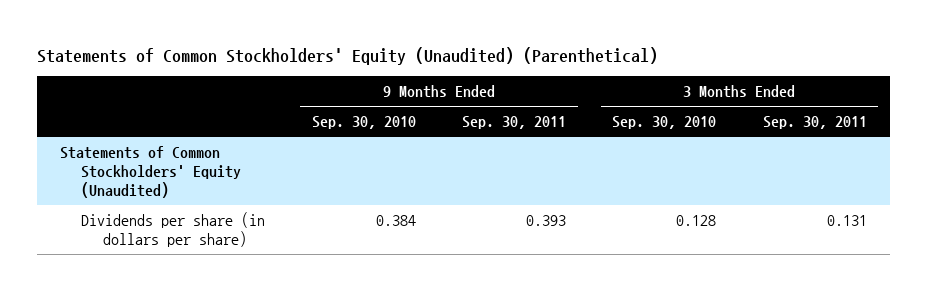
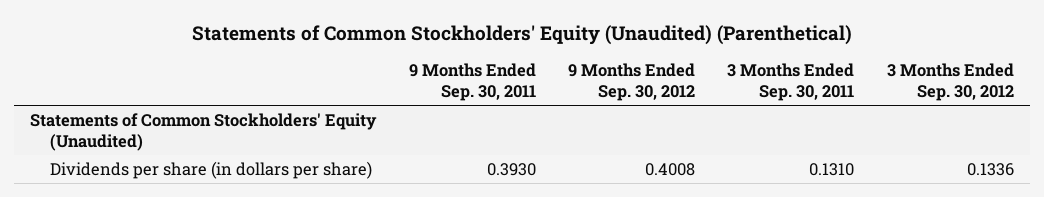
- | 9 Months Ended Sep. 30, 2010 | 9 Months Ended Sep. 30, 2011 | 3 Months Ended Sep. 30, 2010 | 3 Months Ended Sep. 30, 2011
+ | 9 Months Ended Sep. 30, 2011 | 9 Months Ended Sep. 30, 2012 | 3 Months Ended Sep. 30, 2011 | 3 Months Ended Sep. 30, 2012
- Dividends per share (in dollars per share) | 0.384 | 0.393 | 0.128 | 0.131
+ Dividends per share (in dollars per share) | 0.3930 | 0.4008 | 0.1310 | 0.1336

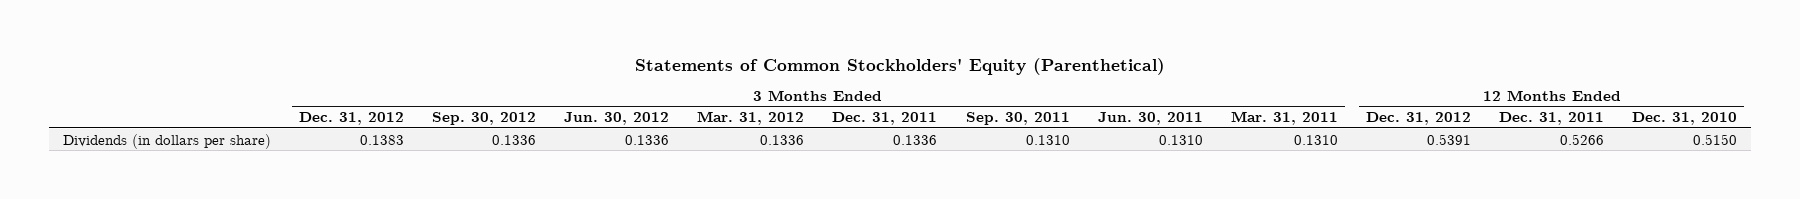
- Statements of Common Stockholders' Equity (Unaudited) (Parenthetical)
+ Statements of Common Stockholders' Equity (Parenthetical)
- | 9 Months Ended Sep. 30, 2011 | 9 Months Ended Sep. 30, 2012 | 3 Months Ended Sep. 30, 2011 | 3 Months Ended Sep. 30, 2012
+ | 3 Months Ended Dec. 31, 2012 | 3 Months Ended Sep. 30, 2012 | 3 Months Ended Jun. 30, 2012 | 3 Months Ended Mar. 31, 2012 | 3 Months Ended Dec. 31, 2011 | 3 Months Ended Sep. 30, 2011 | 3 Months Ended Jun. 30, 2011 | 3 Months Ended Mar. 31, 2011 | 12 Months Ended Dec. 31, 2012 | 12 Months Ended Dec. 31, 2011 | 12 Months Ended Dec. 31, 2010
- Statements of Common Stockholders' Equity (Unaudited)
- Dividends per share (in dollars per share) | 0.3930 | 0.4008 | 0.1310 | 0.1336
+ Dividends (in dollars per share) | 0.1383 | 0.1336 | 0.1336 | 0.1336 | 0.1336 | 0.1310 | 0.1310 | 0.1310 | 0.5391 | 0.5266 | 0.5150

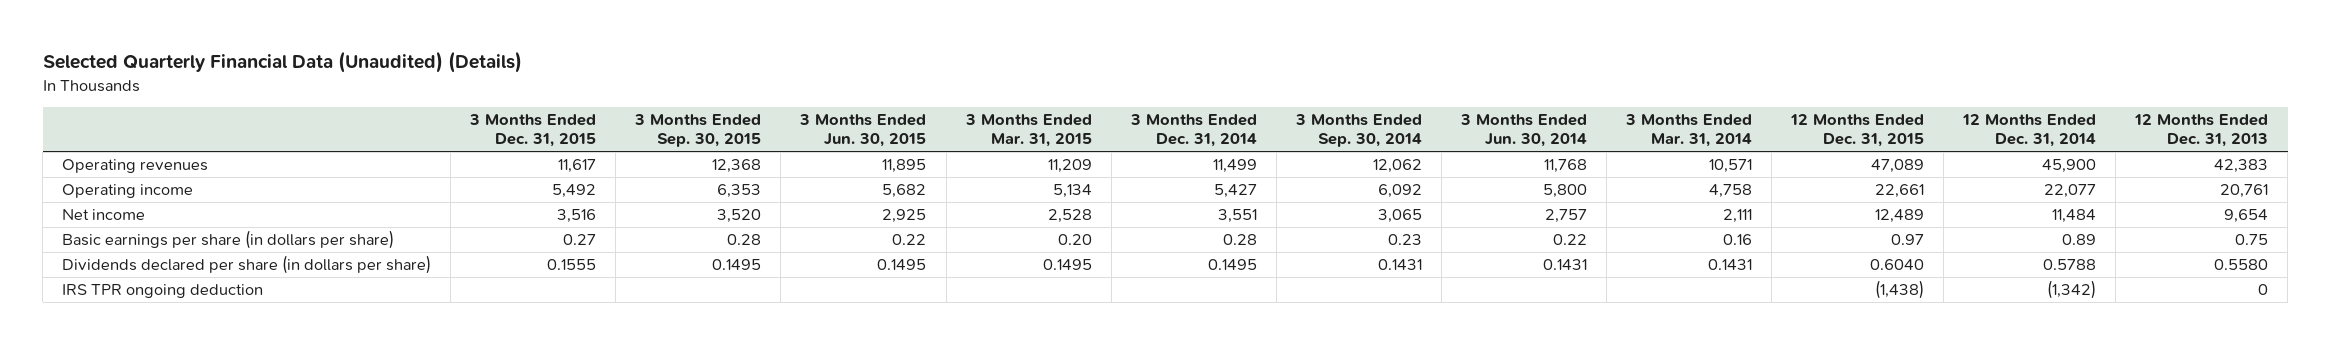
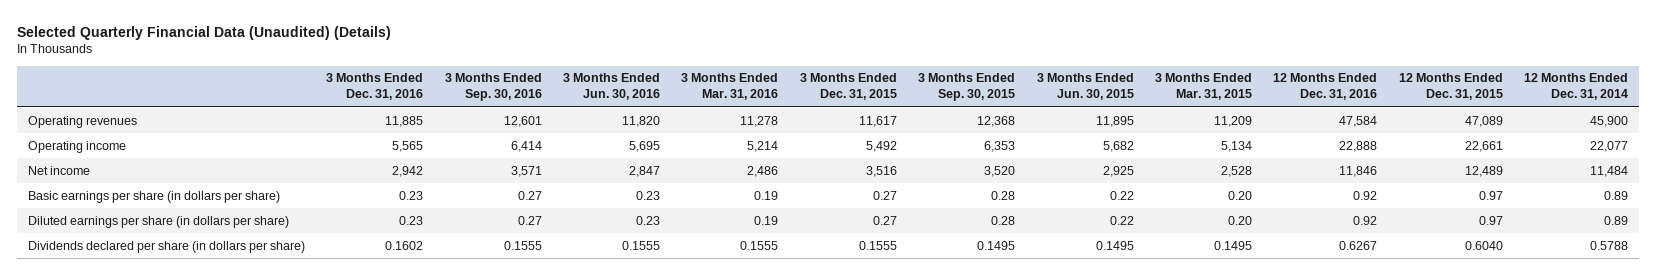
- | 3 Months Ended Dec. 31, 2015 | 3 Months Ended Sep. 30, 2015 | 3 Months Ended Jun. 30, 2015 | 3 Months Ended Mar. 31, 2015 | 3 Months Ended Dec. 31, 2014 | 3 Months Ended Sep. 30, 2014 | 3 Months Ended Jun. 30, 2014 | 3 Months Ended Mar. 31, 2014 | 12 Months Ended Dec. 31, 2015 | 12 Months Ended Dec. 31, 2014 | 12 Months Ended Dec. 31, 2013
+ | 3 Months Ended Dec. 31, 2016 | 3 Months Ended Sep. 30, 2016 | 3 Months Ended Jun. 30, 2016 | 3 Months Ended Mar. 31, 2016 | 3 Months Ended Dec. 31, 2015 | 3 Months Ended Sep. 30, 2015 | 3 Months Ended Jun. 30, 2015 | 3 Months Ended Mar. 31, 2015 | 12 Months Ended Dec. 31, 2016 | 12 Months Ended Dec. 31, 2015 | 12 Months Ended Dec. 31, 2014
+ Diluted earnings per share (in dollars per share) | 0.23 | 0.27 | 0.23 | 0.19 | 0.27 | 0.28 | 0.22 | 0.20 | 0.92 | 0.97 | 0.89
- IRS TPR ongoing deduction | | | | | | | | | (1,438) | (1,342) | 0

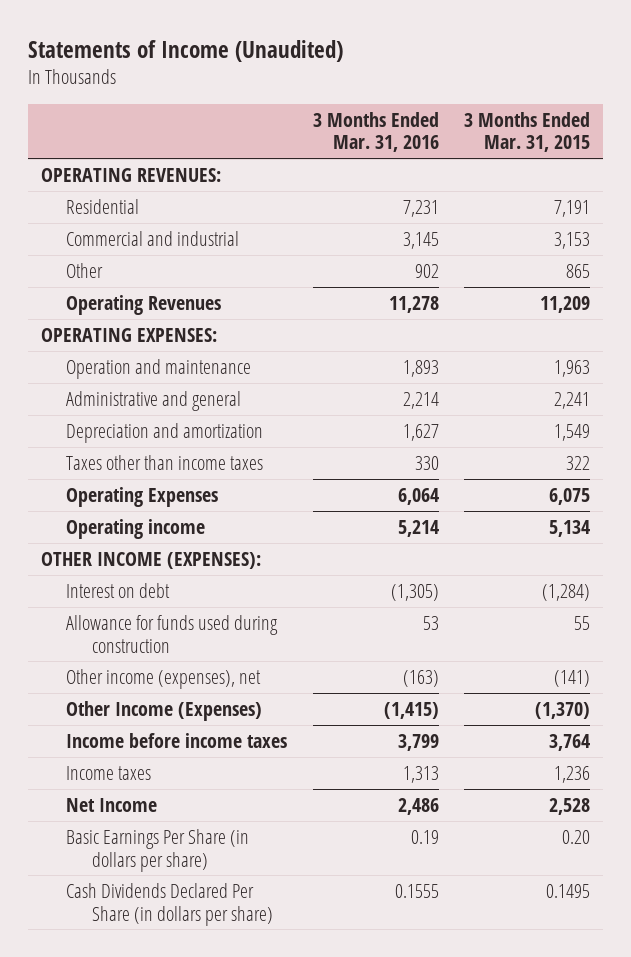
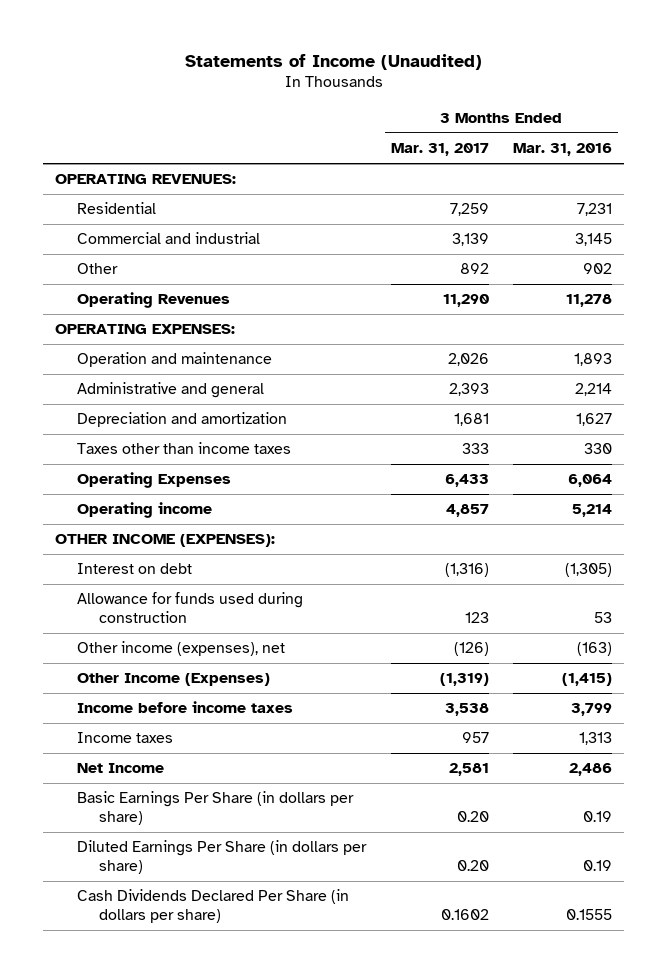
- | 3 Months Ended Mar. 31, 2016 | 3 Months Ended Mar. 31, 2015
+ | 3 Months Ended Mar. 31, 2017 | 3 Months Ended Mar. 31, 2016
+ Diluted Earnings Per Share (in dollars per share) | 0.20 | 0.19

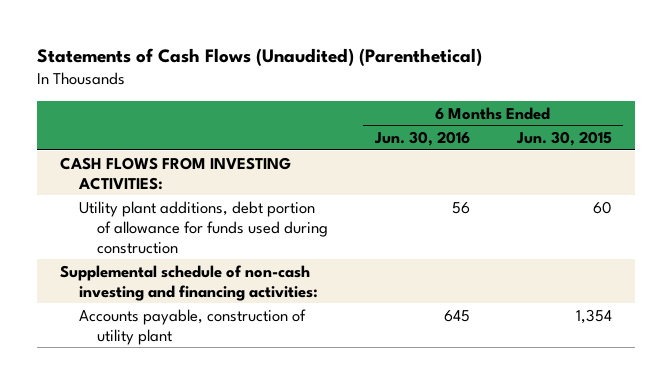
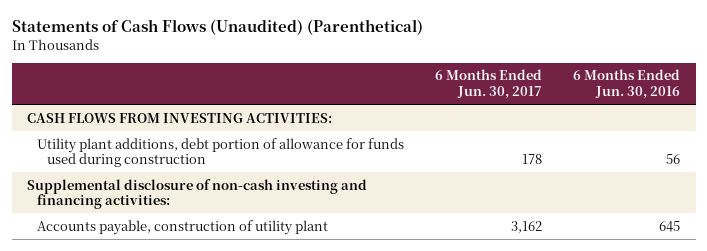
- | 6 Months Ended Jun. 30, 2016 | 6 Months Ended Jun. 30, 2015
+ | 6 Months Ended Jun. 30, 2017 | 6 Months Ended Jun. 30, 2016
- Supplemental schedule of non-cash investing and financing activities:
+ Supplemental disclosure of non-cash investing and financing activities:

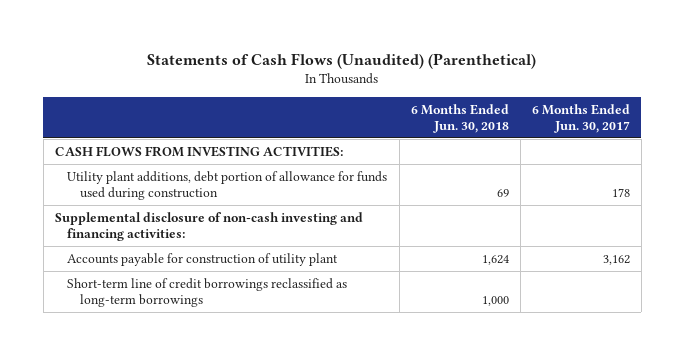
- | 6 Months Ended Jun. 30, 2017 | 6 Months Ended Jun. 30, 2016
+ | 6 Months Ended Jun. 30, 2018 | 6 Months Ended Jun. 30, 2017
- Accounts payable, construction of utility plant | 3,162 | 645
+ Accounts payable for construction of utility plant | 1,624 | 3,162
+ Short-term line of credit borrowings reclassified as long-term borrowings | 1,000 |

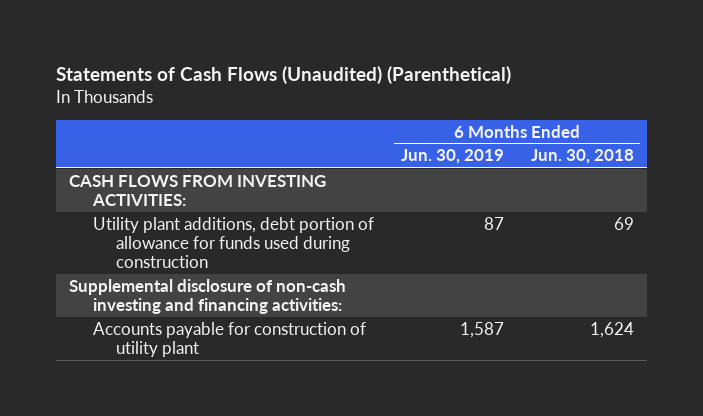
- | 6 Months Ended Jun. 30, 2018 | 6 Months Ended Jun. 30, 2017
+ | 6 Months Ended Jun. 30, 2019 | 6 Months Ended Jun. 30, 2018
- Short-term line of credit borrowings reclassified as long-term borrowings | 1,000 |

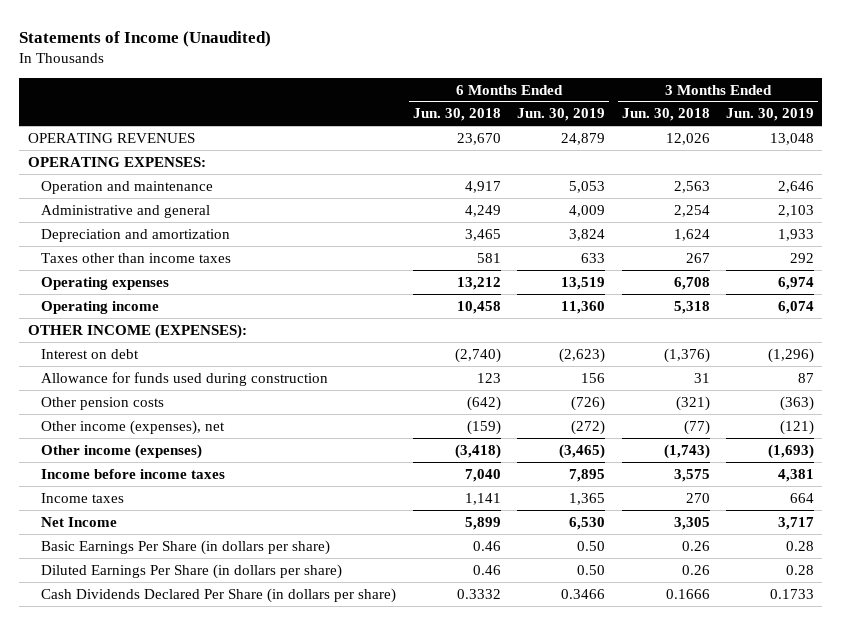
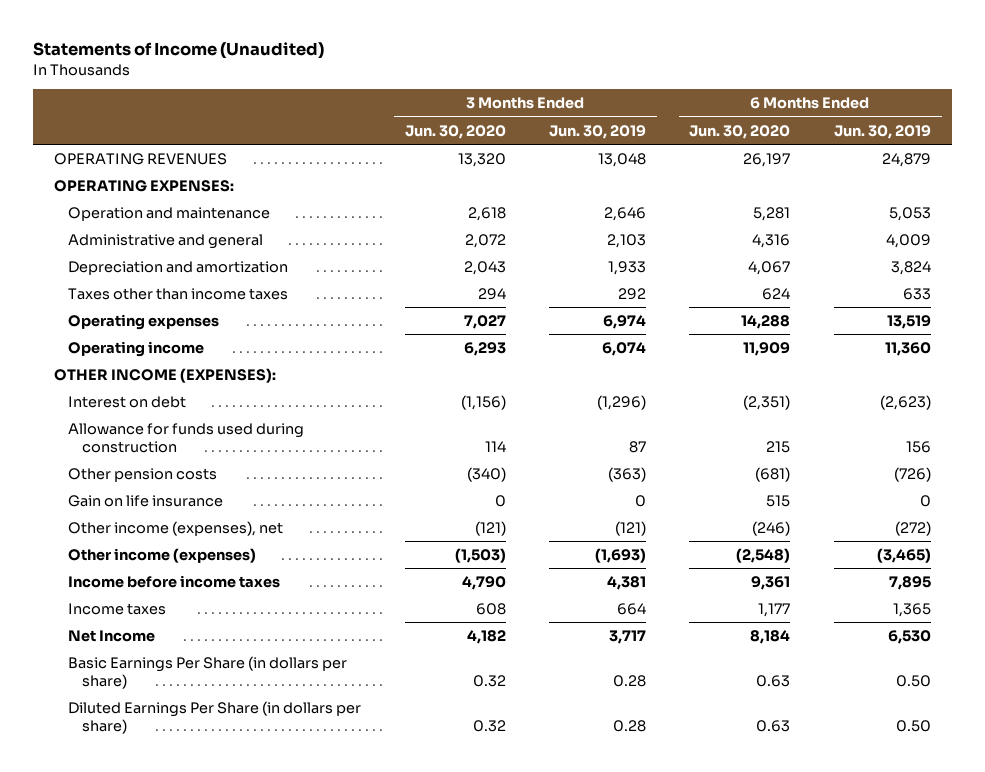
- | 6 Months Ended Jun. 30, 2018 | 6 Months Ended Jun. 30, 2019 | 3 Months Ended Jun. 30, 2018 | 3 Months Ended Jun. 30, 2019
+ | 3 Months Ended Jun. 30, 2020 | 3 Months Ended Jun. 30, 2019 | 6 Months Ended Jun. 30, 2020 | 6 Months Ended Jun. 30, 2019
+ Gain on life insurance | 0 | 0 | 515 | 0
- Cash Dividends Declared Per Share (in dollars per share) | 0.3332 | 0.3466 | 0.1666 | 0.1733

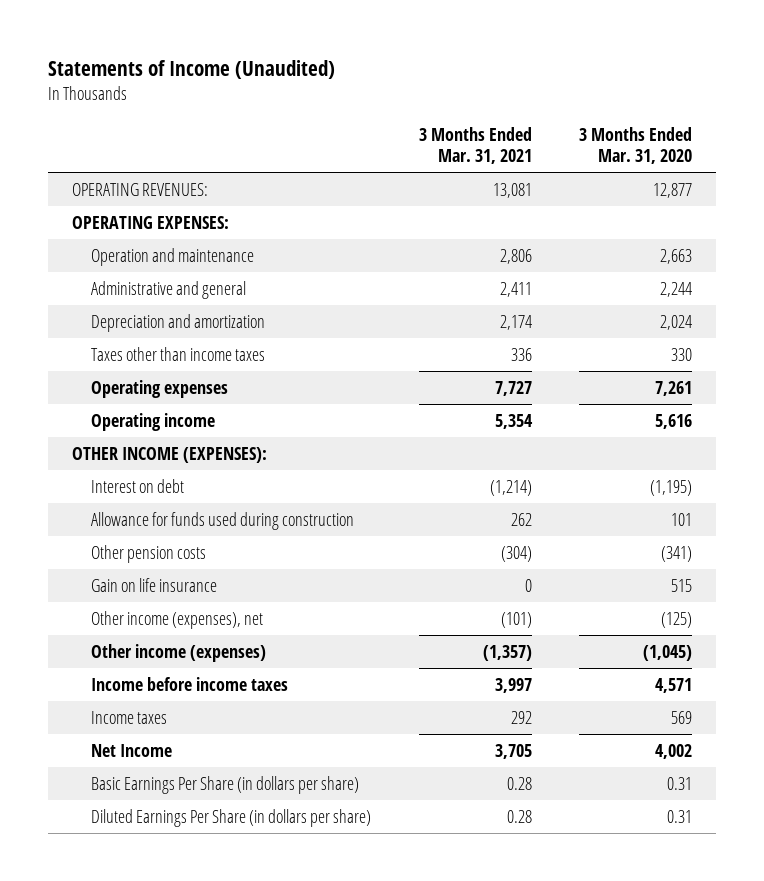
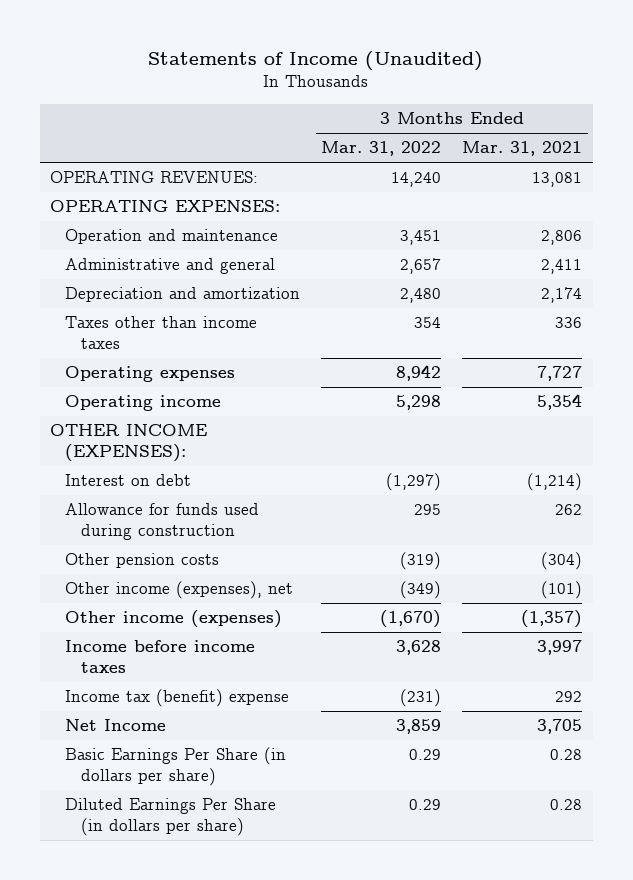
- | 3 Months Ended Mar. 31, 2021 | 3 Months Ended Mar. 31, 2020
+ | 3 Months Ended Mar. 31, 2022 | 3 Months Ended Mar. 31, 2021
- Gain on life insurance | 0 | 515
- Income taxes | 292 | 569
+ Income tax (benefit) expense | (231) | 292

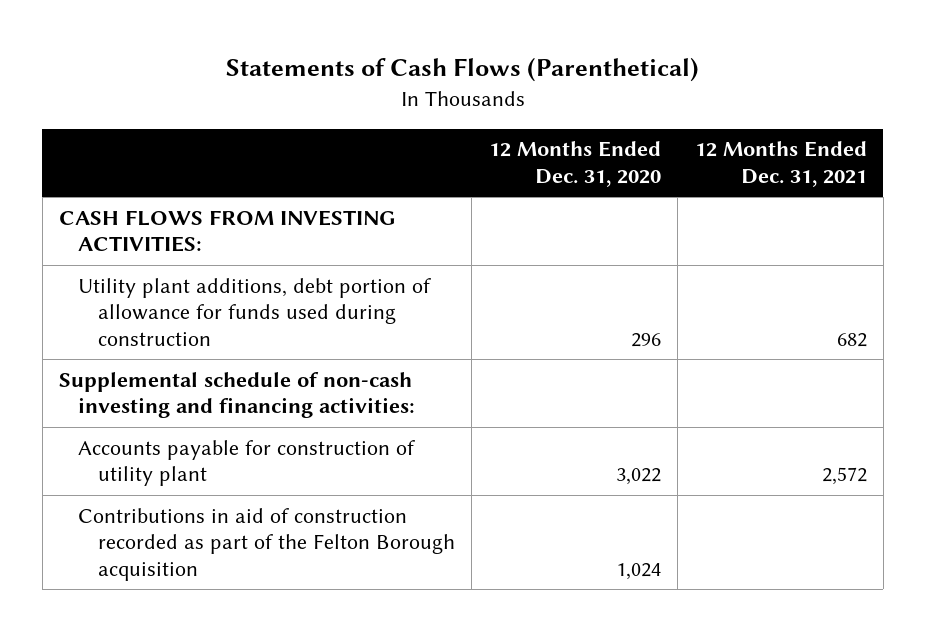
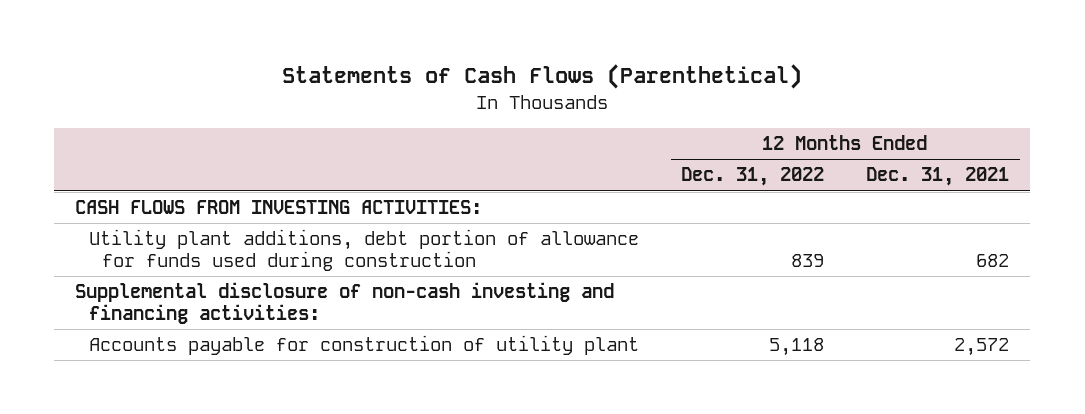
- | 12 Months Ended Dec. 31, 2020 | 12 Months Ended Dec. 31, 2021
+ | 12 Months Ended Dec. 31, 2022 | 12 Months Ended Dec. 31, 2021
- Supplemental schedule of non-cash investing and financing activities:
+ Supplemental disclosure of non-cash investing and financing activities:
- Contributions in aid of construction recorded as part of the Felton Borough acquisition | 1,024 |

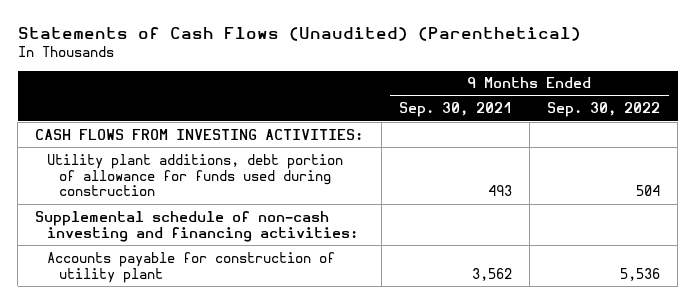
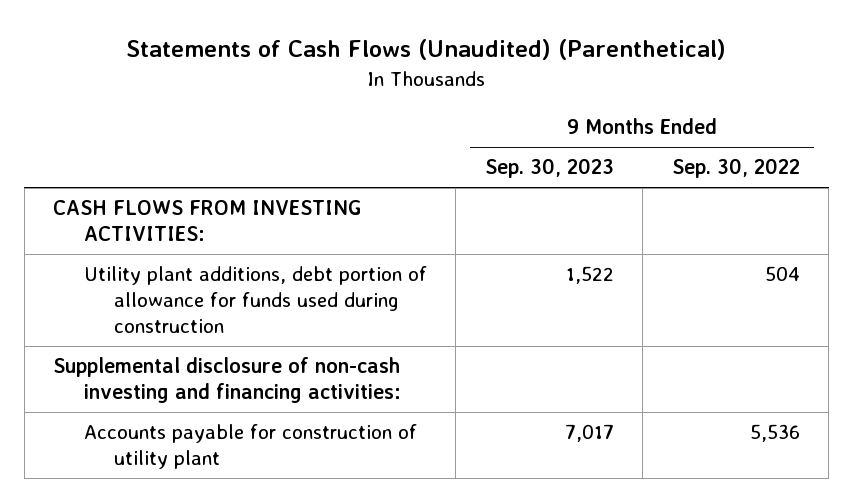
- | 9 Months Ended Sep. 30, 2021 | 9 Months Ended Sep. 30, 2022
+ | 9 Months Ended Sep. 30, 2023 | 9 Months Ended Sep. 30, 2022
- Supplemental schedule of non-cash investing and financing activities:
+ Supplemental disclosure of non-cash investing and financing activities:

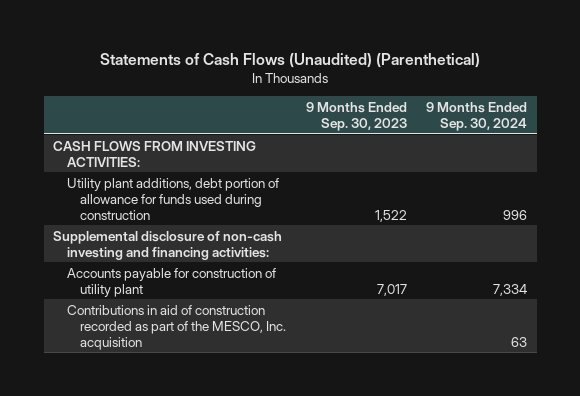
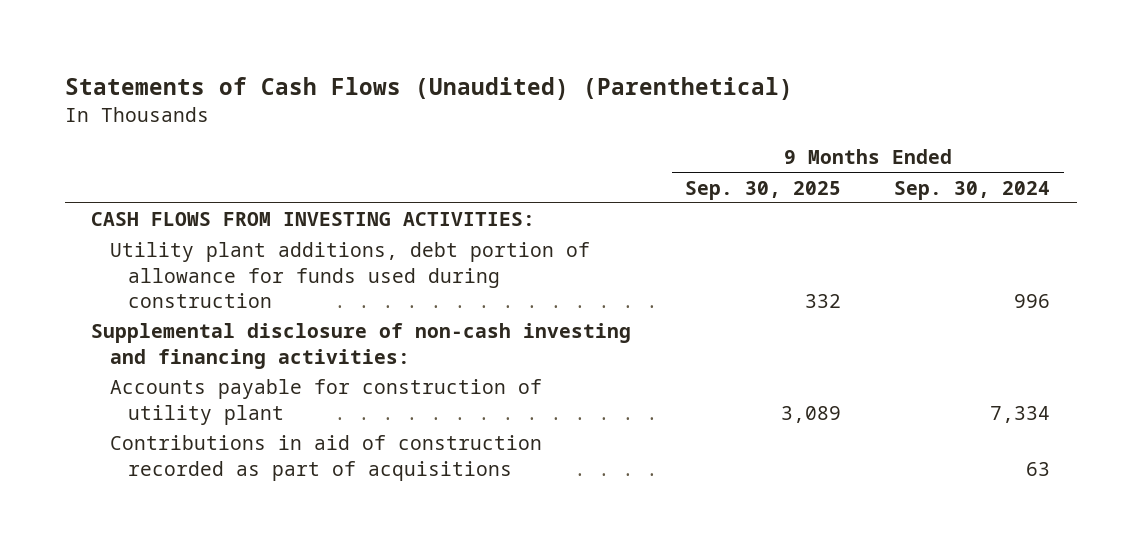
- | 9 Months Ended Sep. 30, 2023 | 9 Months Ended Sep. 30, 2024
+ | 9 Months Ended Sep. 30, 2025 | 9 Months Ended Sep. 30, 2024
- Contributions in aid of construction recorded as part of the MESCO, Inc. acquisition | | 63
+ Contributions in aid of construction recorded as part of acquisitions | | 63

